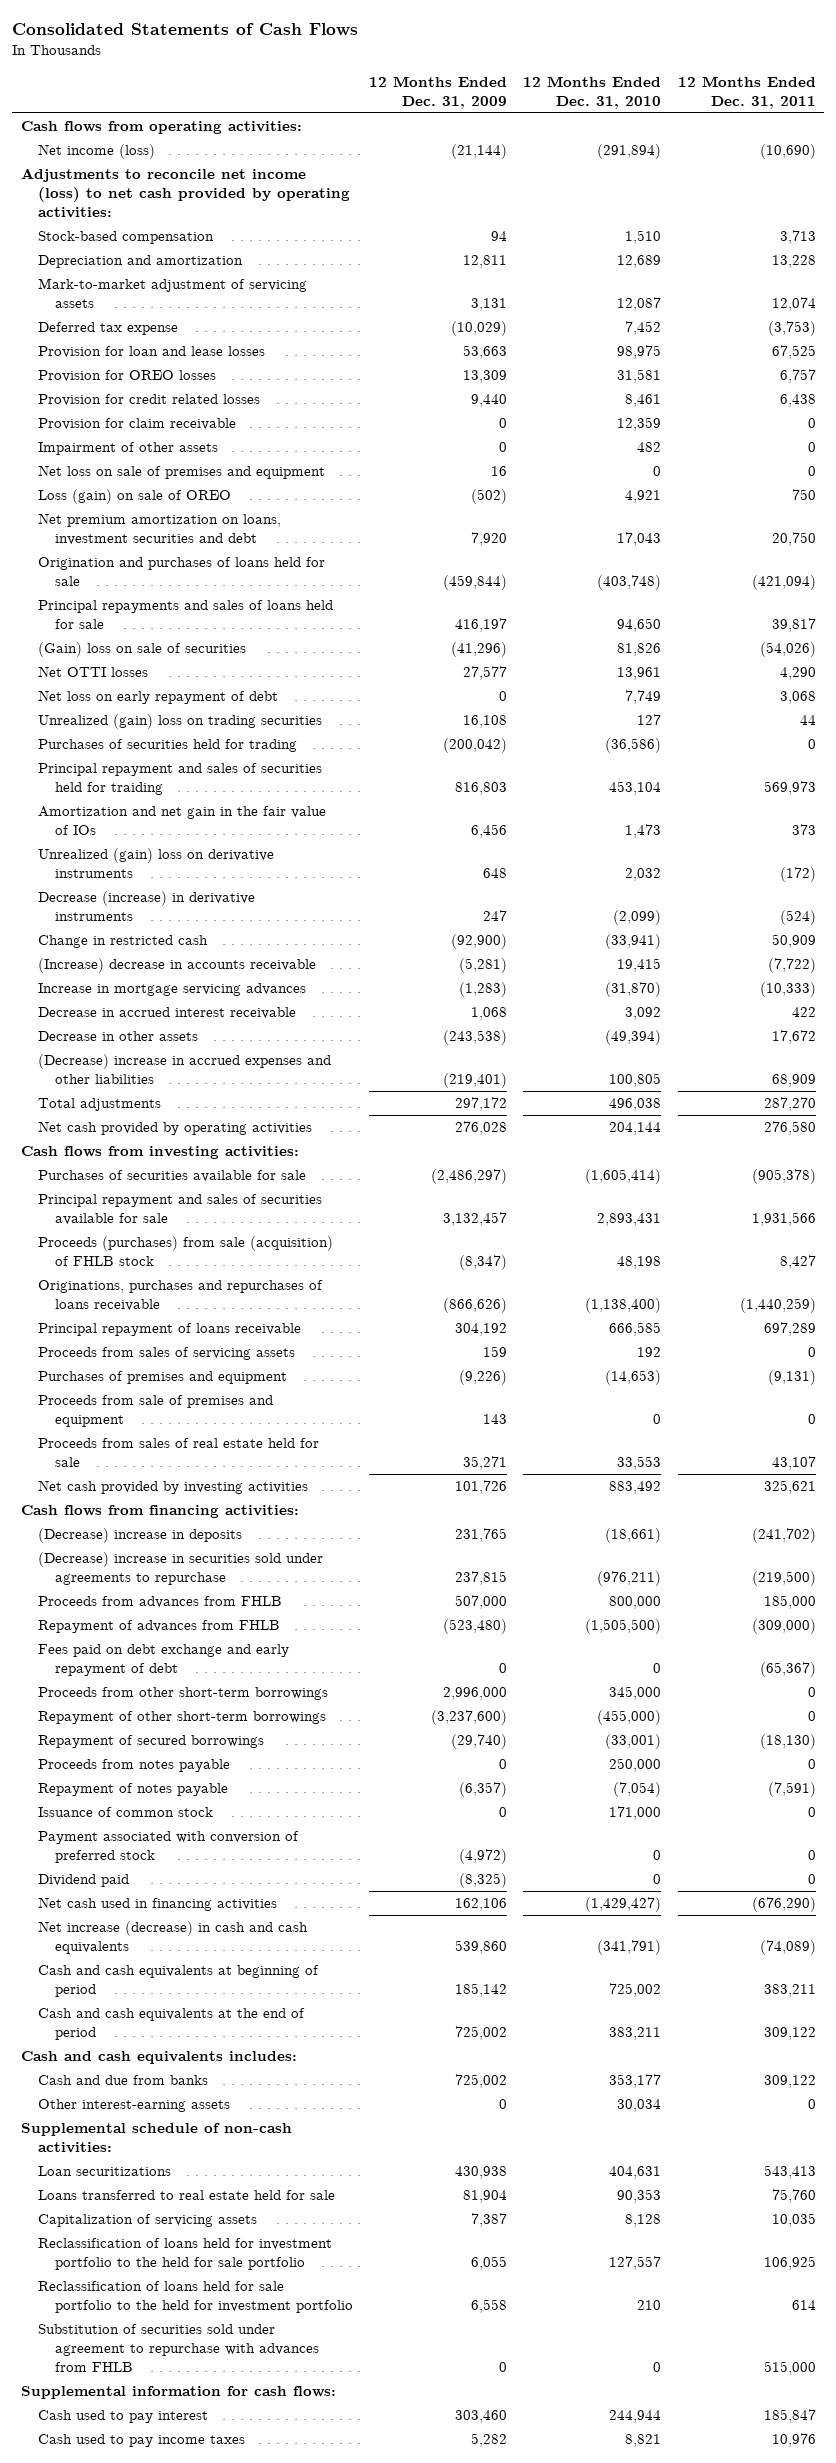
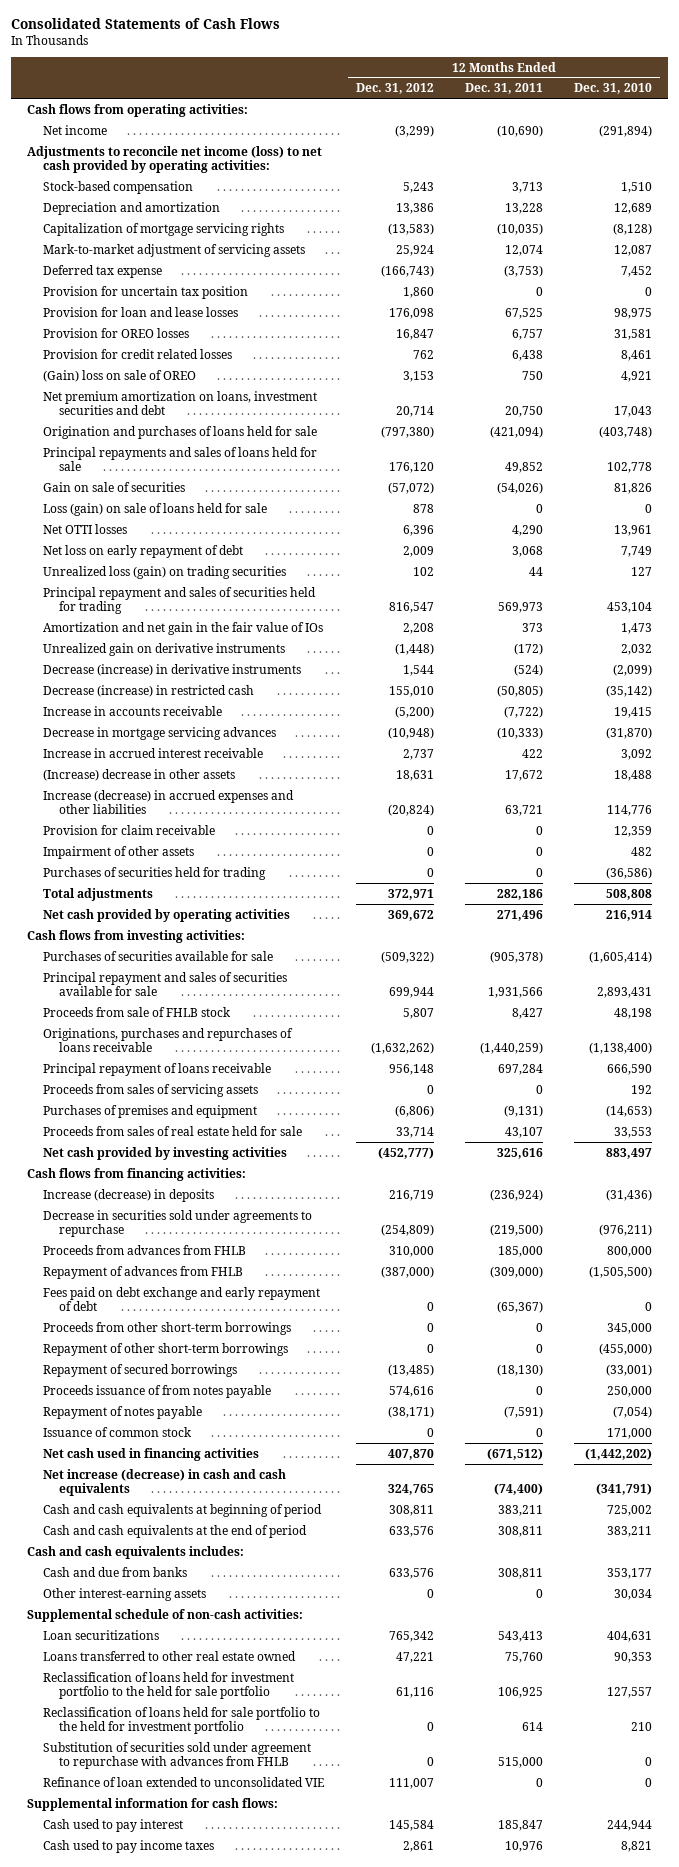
- | 12 Months Ended Dec. 31, 2009 | 12 Months Ended Dec. 31, 2010 | 12 Months Ended Dec. 31, 2011
+ | 12 Months Ended Dec. 31, 2012 | 12 Months Ended Dec. 31, 2011 | 12 Months Ended Dec. 31, 2010
- Net income (loss) | (21,144) | (291,894) | (10,690)
+ Net income | (3,299) | (10,690) | (291,894)
+ Capitalization of mortgage servicing rights | (13,583) | (10,035) | (8,128)
+ Provision for uncertain tax position | 1,860 | 0 | 0
- Net loss on sale of premises and equipment | 16 | 0 | 0
- Loss (gain) on sale of OREO | (502) | 4,921 | 750
+ (Gain) loss on sale of OREO | 3,153 | 750 | 4,921
- Principal repayments and sales of loans held for sale | 416,197 | 94,650 | 39,817
- (Gain) loss on sale of securities | (41,296) | 81,826 | (54,026)
+ Principal repayments and sales of loans held for sale | 176,120 | 49,852 | 102,778
+ Gain on sale of securities | (57,072) | (54,026) | 81,826
+ Loss (gain) on sale of loans held for sale | 878 | 0 | 0
- Unrealized (gain) loss on trading securities | 16,108 | 127 | 44
- Principal repayment and sales of securities held for traiding | 816,803 | 453,104 | 569,973
+ Unrealized loss (gain) on trading securities | 102 | 44 | 127
+ Principal repayment and sales of securities held for trading | 816,547 | 569,973 | 453,104
- Unrealized (gain) loss on derivative instruments | 648 | 2,032 | (172)
+ Unrealized gain on derivative instruments | (1,448) | (172) | 2,032
- Change in restricted cash | (92,900) | (33,941) | 50,909
- (Increase) decrease in accounts receivable | (5,281) | 19,415 | (7,722)
- Increase in mortgage servicing advances | (1,283) | (31,870) | (10,333)
- Decrease in accrued interest receivable | 1,068 | 3,092 | 422
- Decrease in other assets | (243,538) | (49,394) | 17,672
- (Decrease) increase in accrued expenses and other liabilities | (219,401) | 100,805 | 68,909
- Total adjustments | 297,172 | 496,038 | 287,270
- Net cash provided by operating activities | 276,028 | 204,144 | 276,580
+ Decrease (increase) in restricted cash | 155,010 | (50,805) | (35,142)
+ Increase in accounts receivable | (5,200) | (7,722) | 19,415
+ Decrease in mortgage servicing advances | (10,948) | (10,333) | (31,870)
+ Increase in accrued interest receivable | 2,737 | 422 | 3,092
+ (Increase) decrease in other assets | 18,631 | 17,672 | 18,488
+ Increase (decrease) in accrued expenses and other liabilities | (20,824) | 63,721 | 114,776
moved down: Provision for claim receivable | 0 | 0 | 12,359
moved down: Impairment of other assets | 0 | 0 | 482
moved down: Purchases of securities held for trading | 0 | 0 | (36,586)
+ Total adjustments | 372,971 | 282,186 | 508,808
+ Net cash provided by operating activities | 369,672 | 271,496 | 216,914
- Proceeds (purchases) from sale (acquisition) of FHLB stock | (8,347) | 48,198 | 8,427
+ Proceeds from sale of FHLB stock | 5,807 | 8,427 | 48,198
- Principal repayment of loans receivable | 304,192 | 666,585 | 697,289
+ Principal repayment of loans receivable | 956,148 | 697,284 | 666,590
- Proceeds from sale of premises and equipment | 143 | 0 | 0
- Net cash provided by investing activities | 101,726 | 883,492 | 325,621
+ Net cash provided by investing activities | (452,777) | 325,616 | 883,497
- (Decrease) increase in deposits | 231,765 | (18,661) | (241,702)
- (Decrease) increase in securities sold under agreements to repurchase | 237,815 | (976,211) | (219,500)
+ Increase (decrease) in deposits | 216,719 | (236,924) | (31,436)
+ Decrease in securities sold under agreements to repurchase | (254,809) | (219,500) | (976,211)
- Proceeds from notes payable | 0 | 250,000 | 0
+ Proceeds issuance of from notes payable | 574,616 | 0 | 250,000
- Payment associated with conversion of preferred stock | (4,972) | 0 | 0
- Dividend paid | (8,325) | 0 | 0
- Net cash used in financing activities | 162,106 | (1,429,427) | (676,290)
- Net increase (decrease) in cash and cash equivalents | 539,860 | (341,791) | (74,089)
+ Net cash used in financing activities | 407,870 | (671,512) | (1,442,202)
+ Net increase (decrease) in cash and cash equivalents | 324,765 | (74,400) | (341,791)
- Cash and cash equivalents at the end of period | 725,002 | 383,211 | 309,122
+ Cash and cash equivalents at the end of period | 633,576 | 308,811 | 383,211
- Cash and due from banks | 725,002 | 353,177 | 309,122
+ Cash and due from banks | 633,576 | 308,811 | 353,177
- Loans transferred to real estate held for sale | 81,904 | 90,353 | 75,760
- Capitalization of servicing assets | 7,387 | 8,128 | 10,035
+ Loans transferred to other real estate owned | 47,221 | 75,760 | 90,353
+ Refinance of loan extended to unconsolidated VIE | 111,007 | 0 | 0

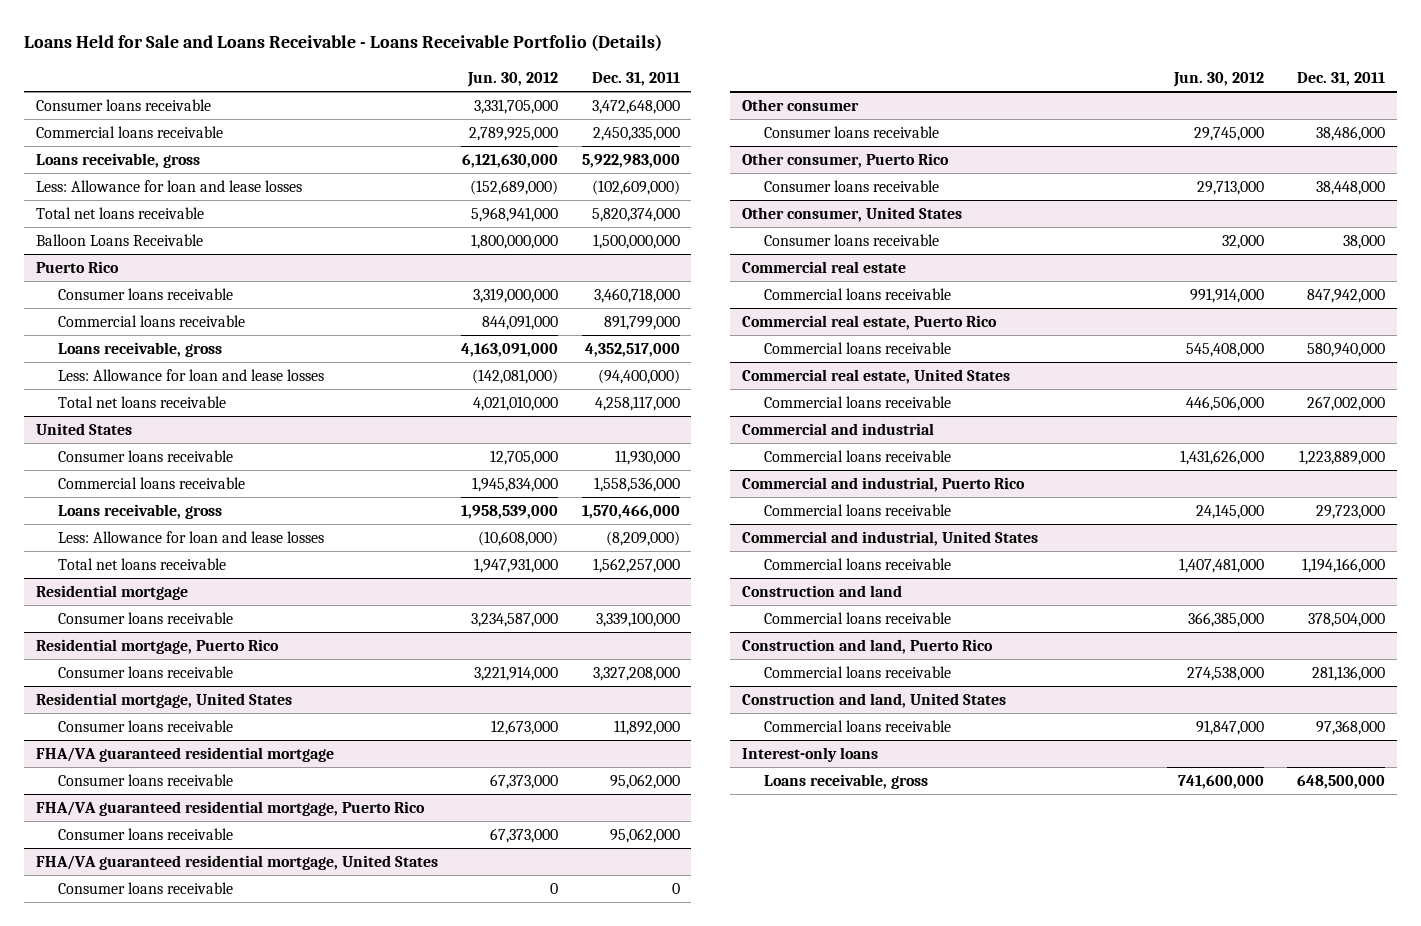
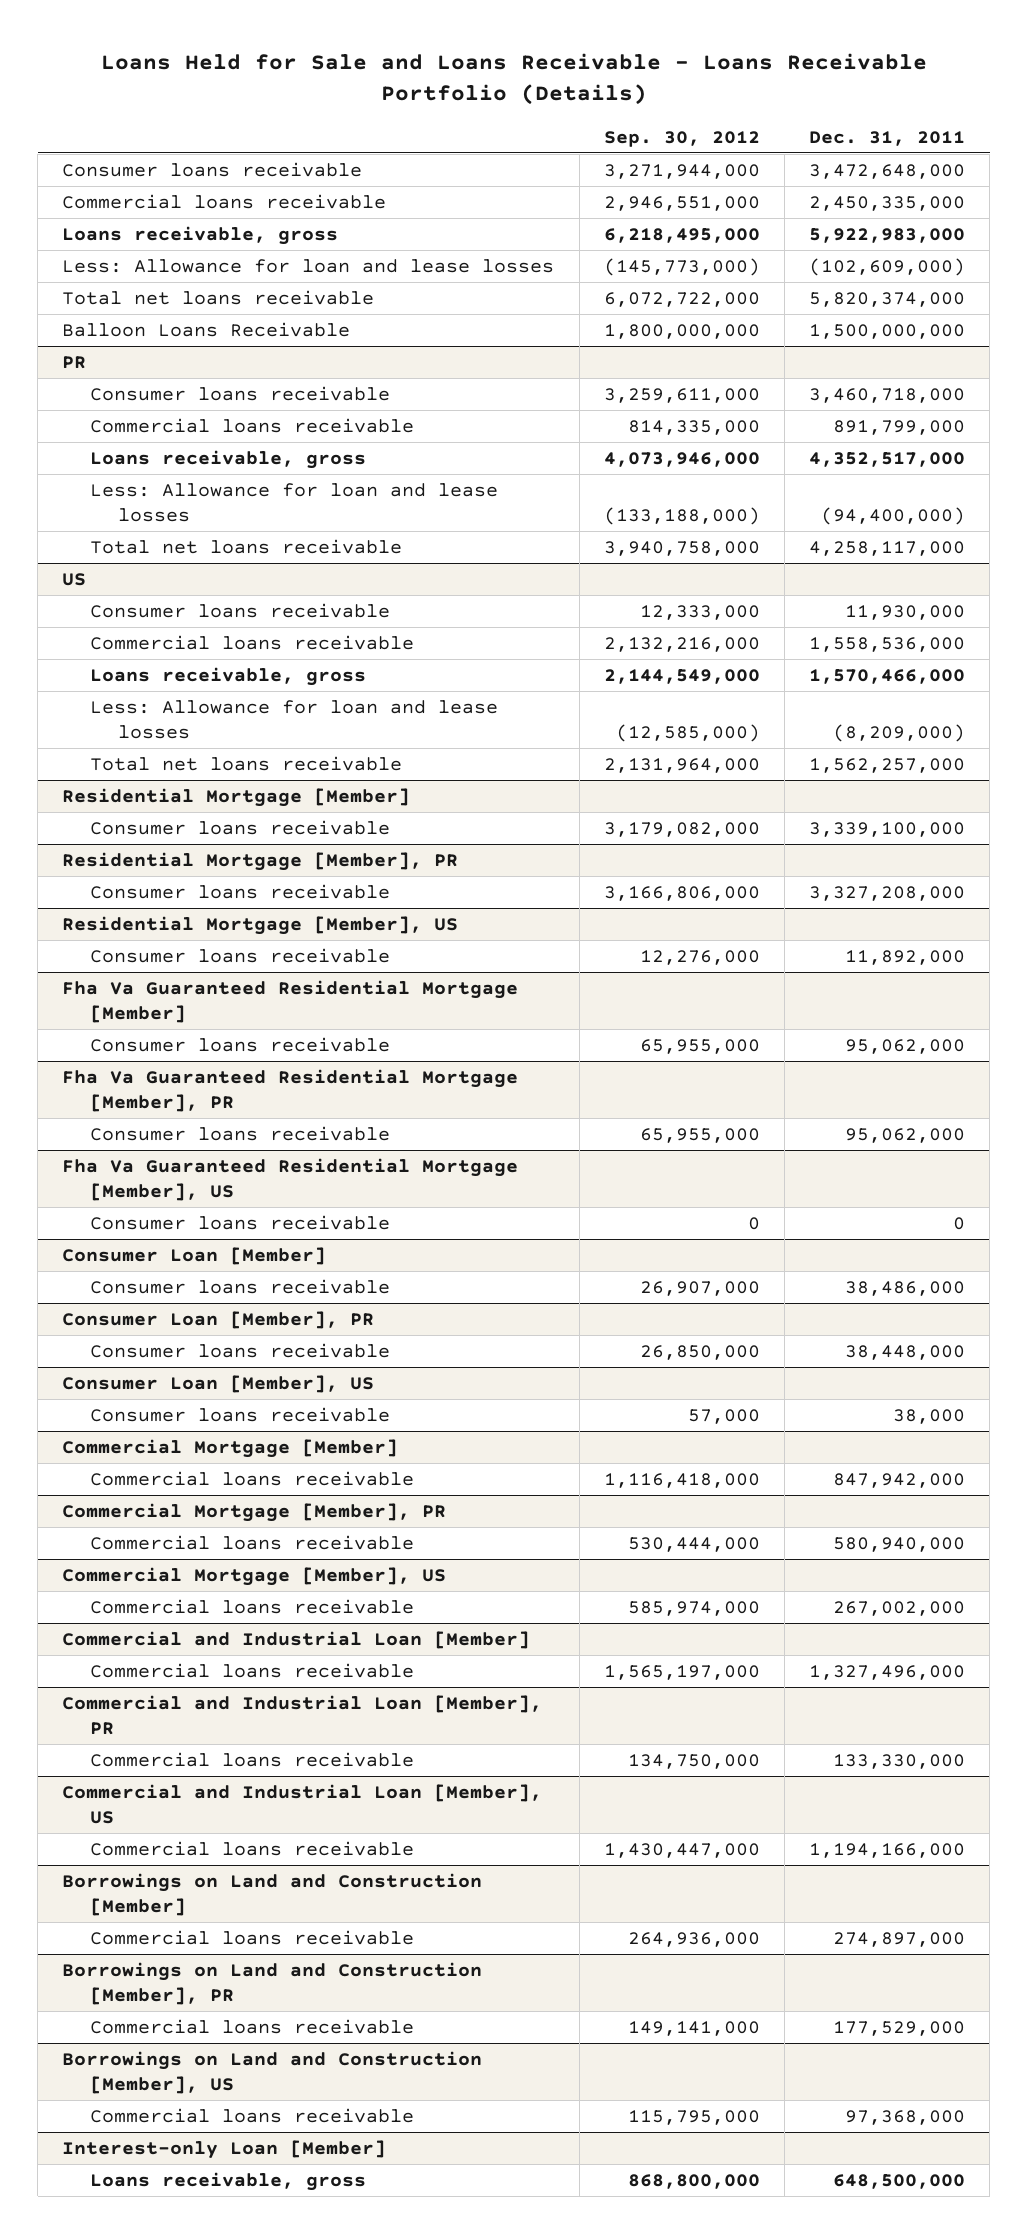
- | Jun. 30, 2012 | Dec. 31, 2011
+ | Sep. 30, 2012 | Dec. 31, 2011
- Puerto Rico
+ PR
- United States
+ US
- Residential mortgage
+ Residential Mortgage [Member]
- Residential mortgage, Puerto Rico
+ Residential Mortgage [Member], PR
- Residential mortgage, United States
+ Residential Mortgage [Member], US
- FHA/VA guaranteed residential mortgage
+ Fha Va Guaranteed Residential Mortgage [Member]
- FHA/VA guaranteed residential mortgage, Puerto Rico
+ Fha Va Guaranteed Residential Mortgage [Member], PR
- FHA/VA guaranteed residential mortgage, United States
+ Fha Va Guaranteed Residential Mortgage [Member], US
- Other consumer
+ Consumer Loan [Member]
- Other consumer, Puerto Rico
+ Consumer Loan [Member], PR
- Other consumer, United States
+ Consumer Loan [Member], US
- Commercial real estate
+ Commercial Mortgage [Member]
- Commercial real estate, Puerto Rico
+ Commercial Mortgage [Member], PR
- Commercial real estate, United States
+ Commercial Mortgage [Member], US
- Commercial and industrial
- Commercial loans receivable | 1,431,626,000 | 1,223,889,000
- Commercial and industrial, Puerto Rico
- Commercial loans receivable | 24,145,000 | 29,723,000
- Commercial and industrial, United States
+ Commercial and Industrial Loan [Member]
+ Commercial loans receivable | 1,565,197,000 | 1,327,496,000
+ Commercial and Industrial Loan [Member], PR
+ Commercial loans receivable | 134,750,000 | 133,330,000
+ Commercial and Industrial Loan [Member], US
- Construction and land
- Commercial loans receivable | 366,385,000 | 378,504,000
- Construction and land, Puerto Rico
- Commercial loans receivable | 274,538,000 | 281,136,000
- Construction and land, United States
+ Borrowings on Land and Construction [Member]
+ Commercial loans receivable | 264,936,000 | 274,897,000
+ Borrowings on Land and Construction [Member], PR
+ Commercial loans receivable | 149,141,000 | 177,529,000
+ Borrowings on Land and Construction [Member], US
- Interest-only loans
+ Interest-only Loan [Member]

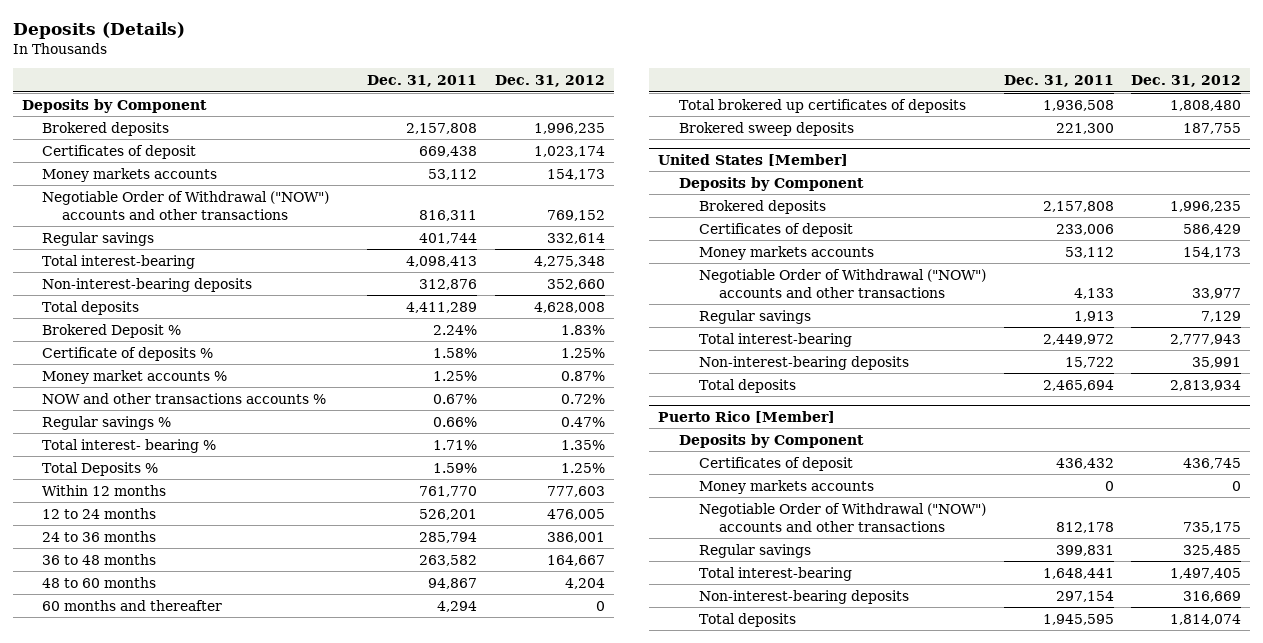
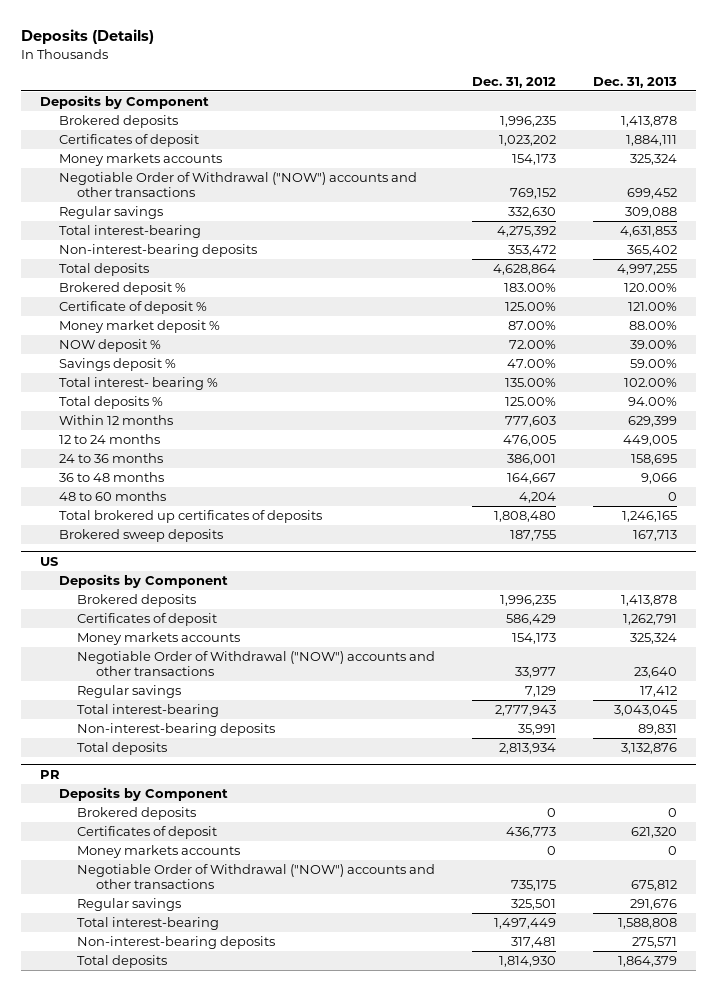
- | Dec. 31, 2011 | Dec. 31, 2012
+ | Dec. 31, 2012 | Dec. 31, 2013
- Certificates of deposit | 669,438 | 1,023,174
+ Certificates of deposit | 1,023,202 | 1,884,111
- Regular savings | 401,744 | 332,614
- Total interest-bearing | 4,098,413 | 4,275,348
- Non-interest-bearing deposits | 312,876 | 352,660
- Total deposits | 4,411,289 | 4,628,008
- Brokered Deposit % | 2.24% | 1.83%
- Certificate of deposits % | 1.58% | 1.25%
- Money market accounts % | 1.25% | 0.87%
- NOW and other transactions accounts % | 0.67% | 0.72%
- Regular savings % | 0.66% | 0.47%
- Total interest- bearing % | 1.71% | 1.35%
- Total Deposits % | 1.59% | 1.25%
+ Regular savings | 332,630 | 309,088
+ Total interest-bearing | 4,275,392 | 4,631,853
+ Non-interest-bearing deposits | 353,472 | 365,402
+ Total deposits | 4,628,864 | 4,997,255
+ Brokered deposit % | 183.00% | 120.00%
+ Certificate of deposit % | 125.00% | 121.00%
+ Money market deposit % | 87.00% | 88.00%
+ NOW deposit % | 72.00% | 39.00%
+ Savings deposit % | 47.00% | 59.00%
+ Total interest- bearing % | 135.00% | 102.00%
+ Total deposits % | 125.00% | 94.00%
- 60 months and thereafter | 4,294 | 0
- United States [Member]
+ US
- Puerto Rico [Member]
+ PR
- Certificates of deposit | 436,432 | 436,745
+ Brokered deposits | 0 | 0
+ Certificates of deposit | 436,773 | 621,320
- Regular savings | 399,831 | 325,485
- Total interest-bearing | 1,648,441 | 1,497,405
- Non-interest-bearing deposits | 297,154 | 316,669
- Total deposits | 1,945,595 | 1,814,074
+ Regular savings | 325,501 | 291,676
+ Total interest-bearing | 1,497,449 | 1,588,808
+ Non-interest-bearing deposits | 317,481 | 275,571
+ Total deposits | 1,814,930 | 1,864,379

